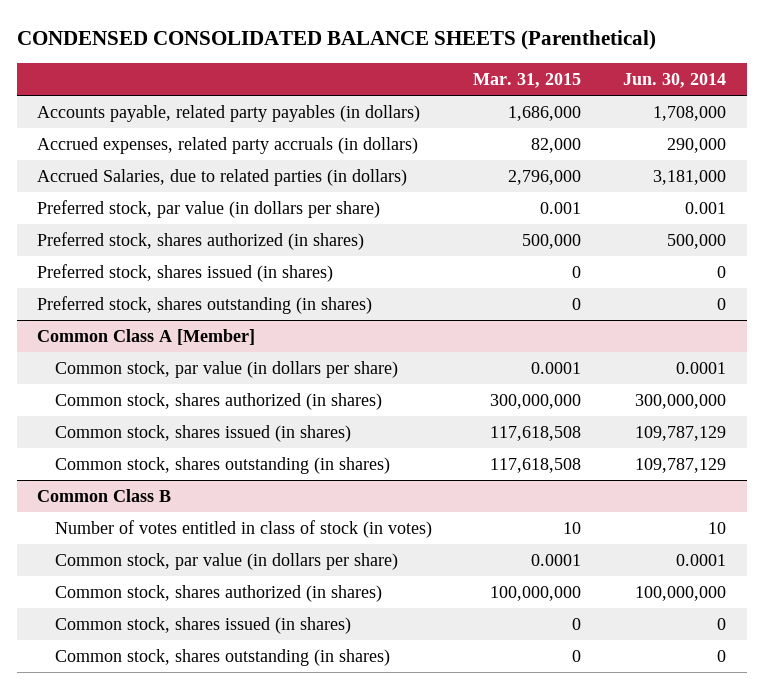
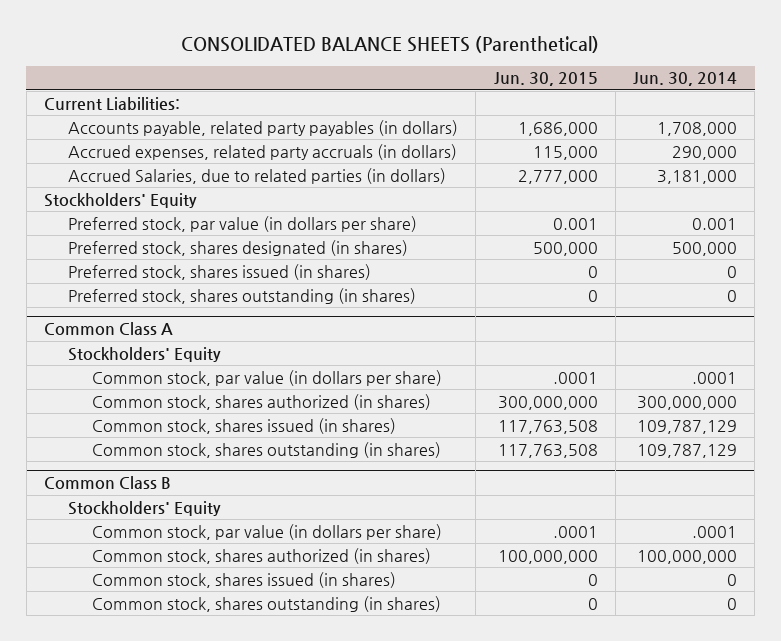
- CONDENSED CONSOLIDATED BALANCE SHEETS (Parenthetical)
+ CONSOLIDATED BALANCE SHEETS (Parenthetical)
- | Mar. 31, 2015 | Jun. 30, 2014
+ | Jun. 30, 2015 | Jun. 30, 2014
+ Current Liabilities:
+ Stockholders' Equity
- Preferred stock, shares authorized (in shares) | 500,000 | 500,000
+ Preferred stock, shares designated (in shares) | 500,000 | 500,000
- Common Class A [Member]
- Common stock, par value (in dollars per share) | 0.0001 | 0.0001
+ Common Class A
+ Stockholders' Equity
+ Common stock, par value (in dollars per share) | .0001 | .0001
@ Common Class B
- Number of votes entitled in class of stock (in votes) | 10 | 10
- Common stock, par value (in dollars per share) | 0.0001 | 0.0001
+ Stockholders' Equity
+ Common stock, par value (in dollars per share) | .0001 | .0001

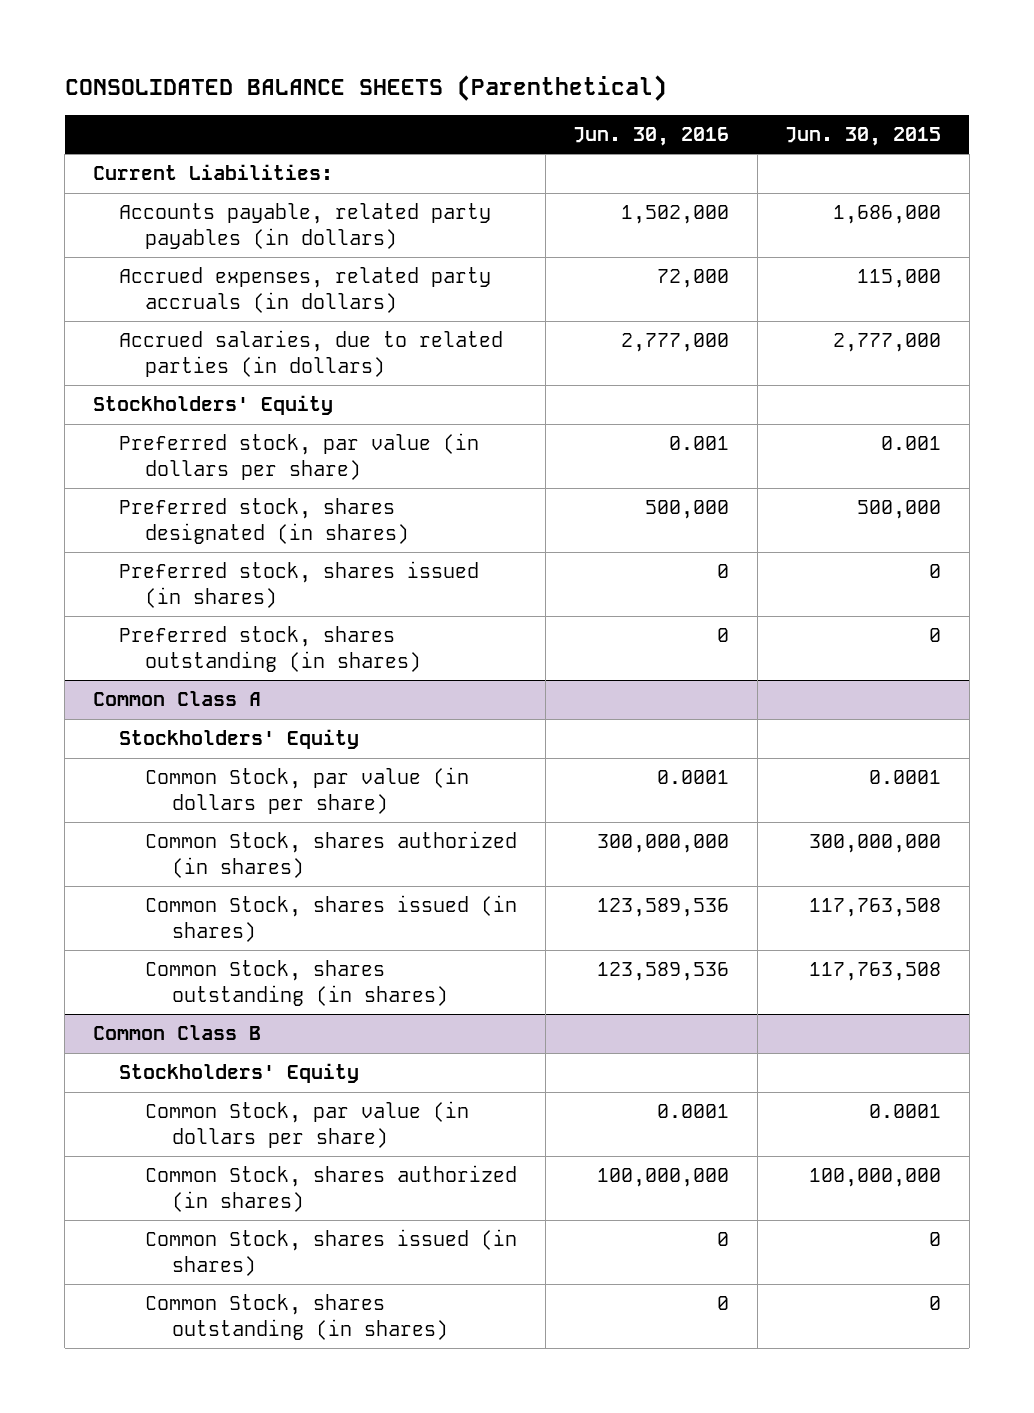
- | Jun. 30, 2015 | Jun. 30, 2014
+ | Jun. 30, 2016 | Jun. 30, 2015
- Accrued Salaries, due to related parties (in dollars) | 2,777,000 | 3,181,000
+ Accrued salaries, due to related parties (in dollars) | 2,777,000 | 2,777,000
@ Common Class A
- Common stock, par value (in dollars per share) | .0001 | .0001
- Common stock, shares authorized (in shares) | 300,000,000 | 300,000,000
- Common stock, shares issued (in shares) | 117,763,508 | 109,787,129
- Common stock, shares outstanding (in shares) | 117,763,508 | 109,787,129
+ Common Stock, par value (in dollars per share) | 0.0001 | 0.0001
+ Common Stock, shares authorized (in shares) | 300,000,000 | 300,000,000
+ Common Stock, shares issued (in shares) | 123,589,536 | 117,763,508
+ Common Stock, shares outstanding (in shares) | 123,589,536 | 117,763,508
@ Common Class B
- Common stock, par value (in dollars per share) | .0001 | .0001
- Common stock, shares authorized (in shares) | 100,000,000 | 100,000,000
- Common stock, shares issued (in shares) | 0 | 0
- Common stock, shares outstanding (in shares) | 0 | 0
+ Common Stock, par value (in dollars per share) | 0.0001 | 0.0001
+ Common Stock, shares authorized (in shares) | 100,000,000 | 100,000,000
+ Common Stock, shares issued (in shares) | 0 | 0
+ Common Stock, shares outstanding (in shares) | 0 | 0

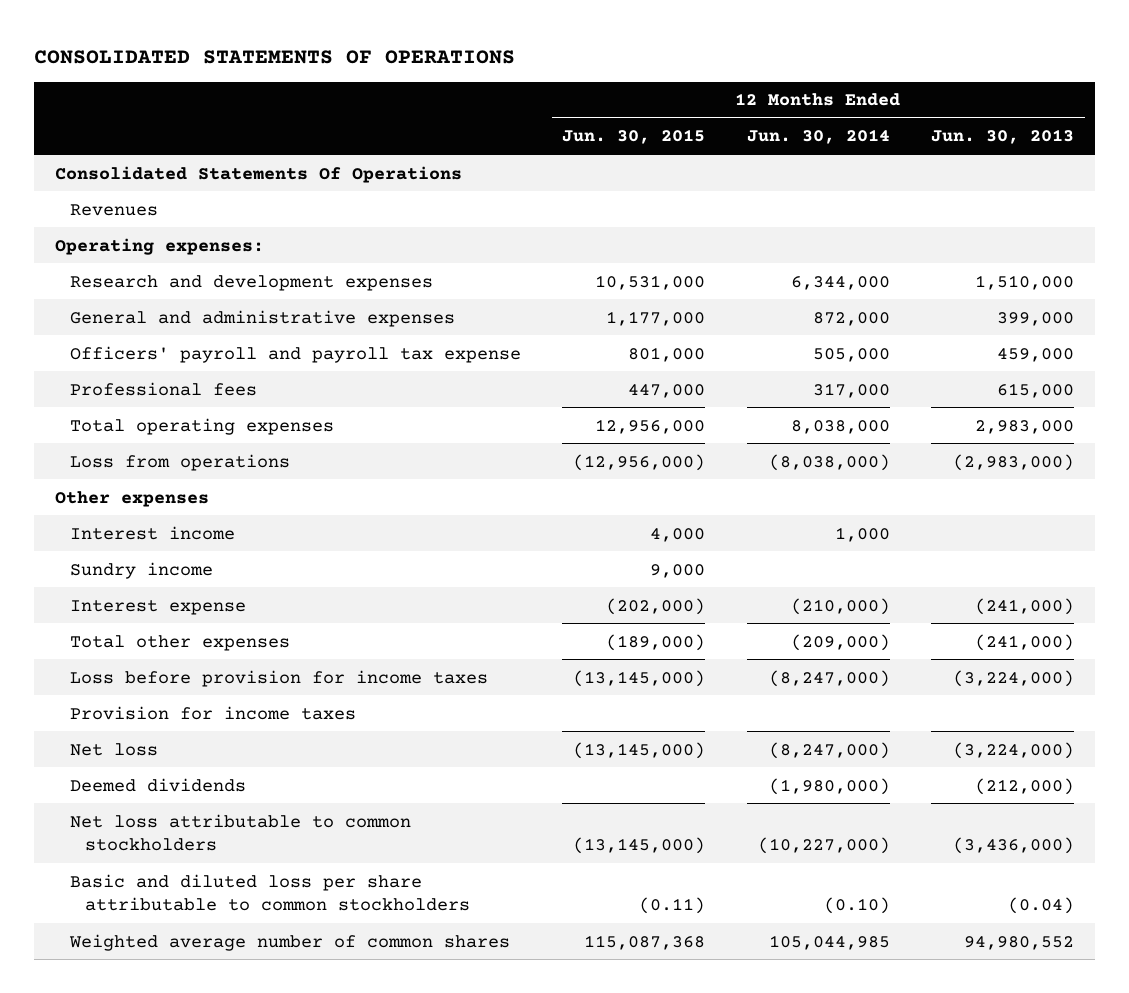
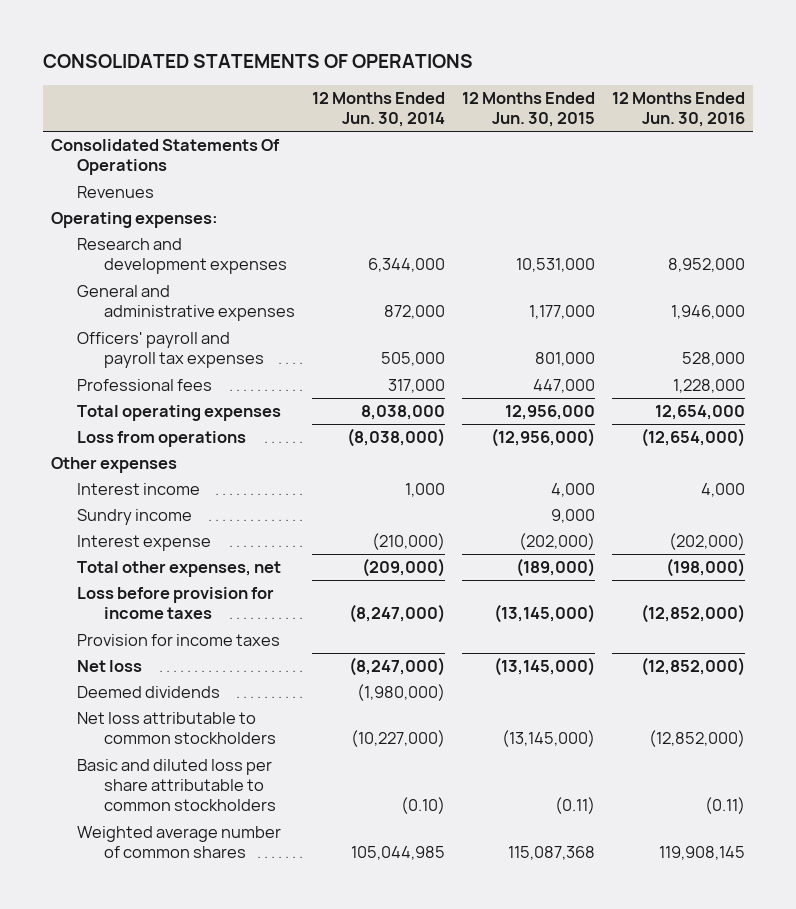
- | 12 Months Ended Jun. 30, 2015 | 12 Months Ended Jun. 30, 2014 | 12 Months Ended Jun. 30, 2013
+ | 12 Months Ended Jun. 30, 2014 | 12 Months Ended Jun. 30, 2015 | 12 Months Ended Jun. 30, 2016
- Officers' payroll and payroll tax expense | 801,000 | 505,000 | 459,000
+ Officers' payroll and payroll tax expenses | 505,000 | 801,000 | 528,000
- Total other expenses | (189,000) | (209,000) | (241,000)
+ Total other expenses, net | (209,000) | (189,000) | (198,000)

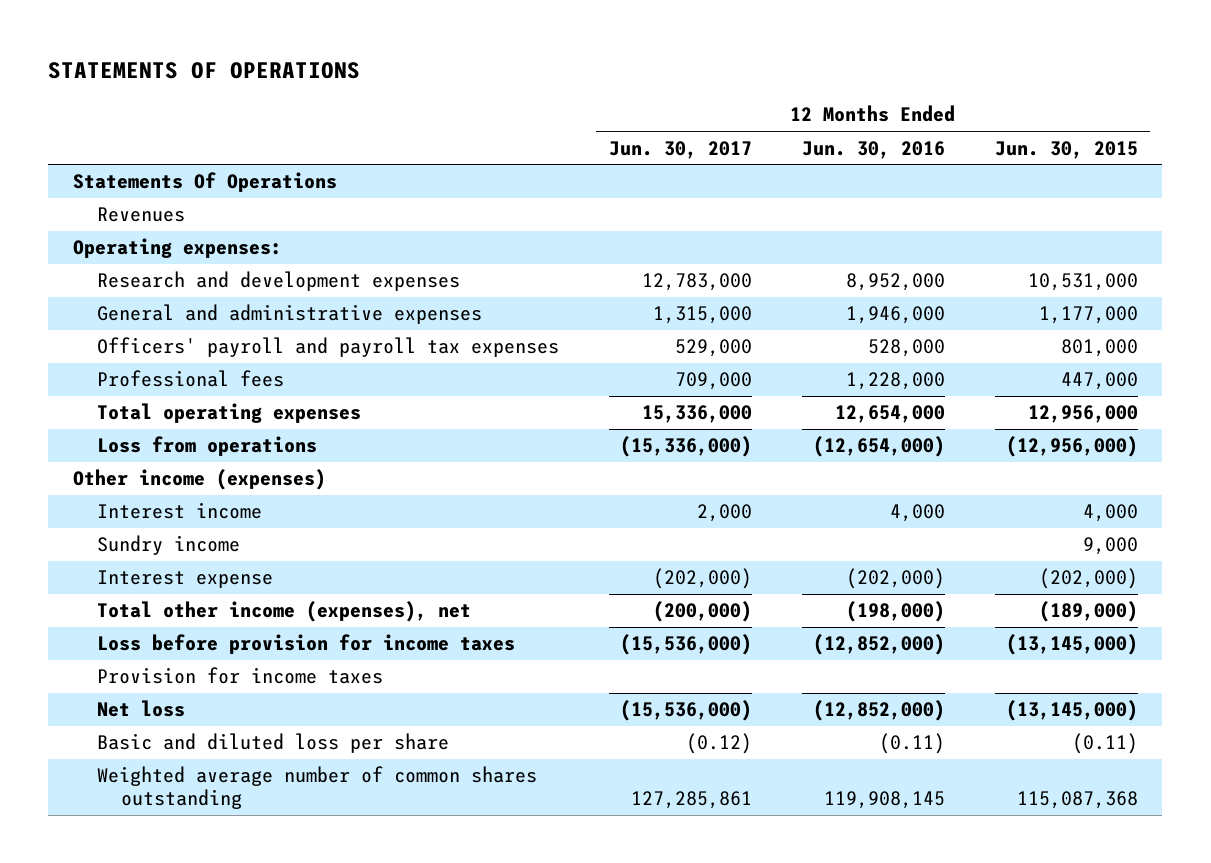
- CONSOLIDATED STATEMENTS OF OPERATIONS
+ STATEMENTS OF OPERATIONS
- | 12 Months Ended Jun. 30, 2014 | 12 Months Ended Jun. 30, 2015 | 12 Months Ended Jun. 30, 2016
+ | 12 Months Ended Jun. 30, 2017 | 12 Months Ended Jun. 30, 2016 | 12 Months Ended Jun. 30, 2015
- Consolidated Statements Of Operations
+ Statements Of Operations
- Other expenses
+ Other income (expenses)
- Total other expenses, net | (209,000) | (189,000) | (198,000)
+ Total other income (expenses), net | (200,000) | (198,000) | (189,000)
- Deemed dividends | (1,980,000) | |
- Net loss attributable to common stockholders | (10,227,000) | (13,145,000) | (12,852,000)
- Basic and diluted loss per share attributable to common stockholders | (0.10) | (0.11) | (0.11)
- Weighted average number of common shares | 105,044,985 | 115,087,368 | 119,908,145
+ Basic and diluted loss per share | (0.12) | (0.11) | (0.11)
+ Weighted average number of common shares outstanding | 127,285,861 | 119,908,145 | 115,087,368

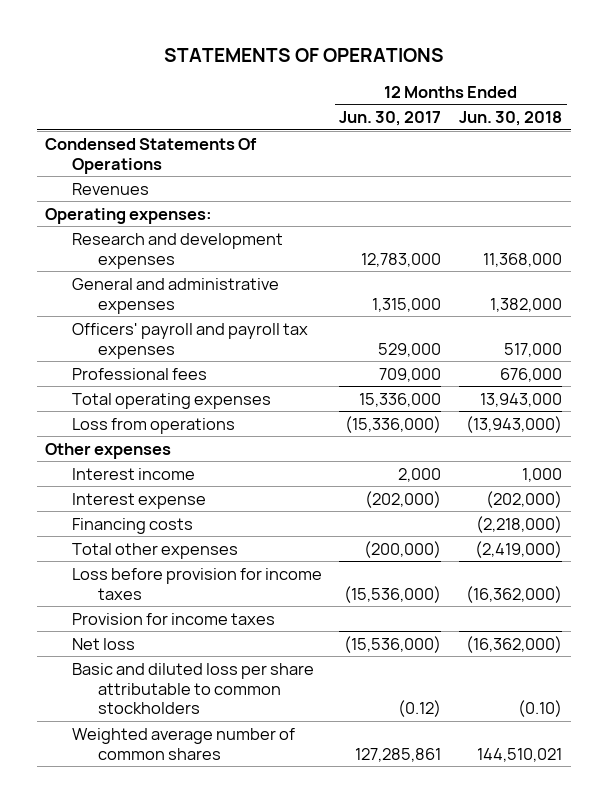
- | 12 Months Ended Jun. 30, 2017 | 12 Months Ended Jun. 30, 2016 | 12 Months Ended Jun. 30, 2015
+ | 12 Months Ended Jun. 30, 2017 | 12 Months Ended Jun. 30, 2018
- Statements Of Operations
+ Condensed Statements Of Operations
- Other income (expenses)
+ Other expenses
- Sundry income | | | 9,000
- Total other income (expenses), net | (200,000) | (198,000) | (189,000)
+ Financing costs | | (2,218,000)
+ Total other expenses | (200,000) | (2,419,000)
- Basic and diluted loss per share | (0.12) | (0.11) | (0.11)
- Weighted average number of common shares outstanding | 127,285,861 | 119,908,145 | 115,087,368
+ Basic and diluted loss per share attributable to common stockholders | (0.12) | (0.10)
+ Weighted average number of common shares | 127,285,861 | 144,510,021

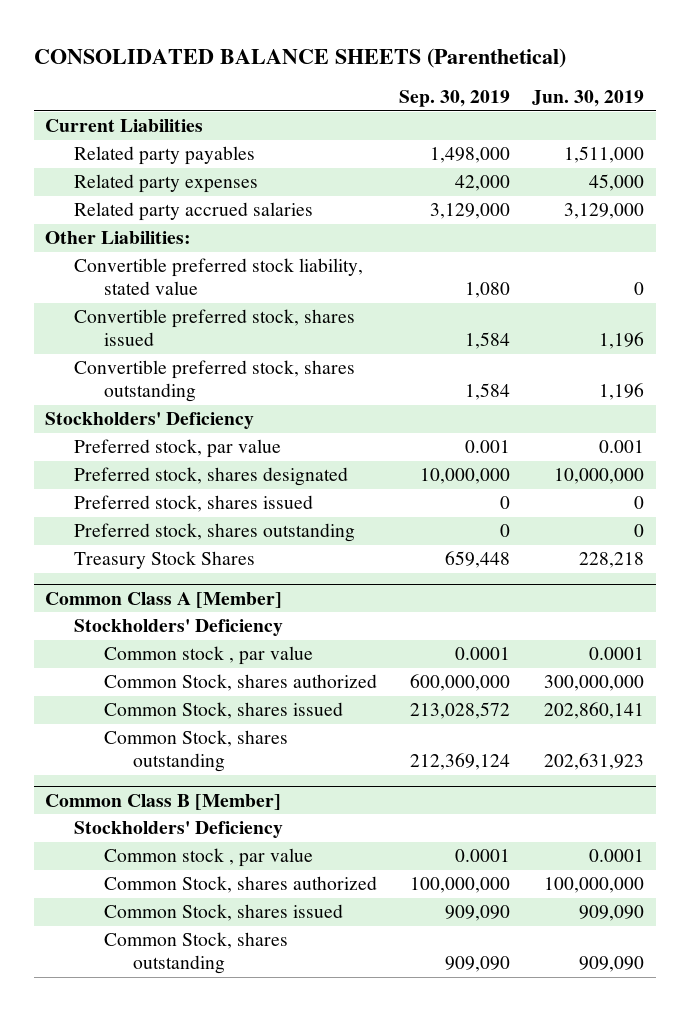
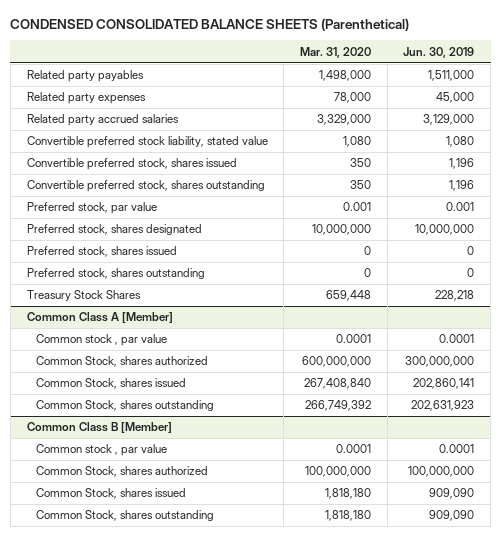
- CONSOLIDATED BALANCE SHEETS (Parenthetical)
+ CONDENSED CONSOLIDATED BALANCE SHEETS (Parenthetical)
- | Sep. 30, 2019 | Jun. 30, 2019
+ | Mar. 31, 2020 | Jun. 30, 2019
- Current Liabilities
- Other Liabilities:
- Convertible preferred stock liability, stated value | 1,080 | 0
+ Convertible preferred stock liability, stated value | 1,080 | 1,080
- Stockholders' Deficiency
@ Common Class A [Member]
- Stockholders' Deficiency
@ Common Class B [Member]
- Stockholders' Deficiency

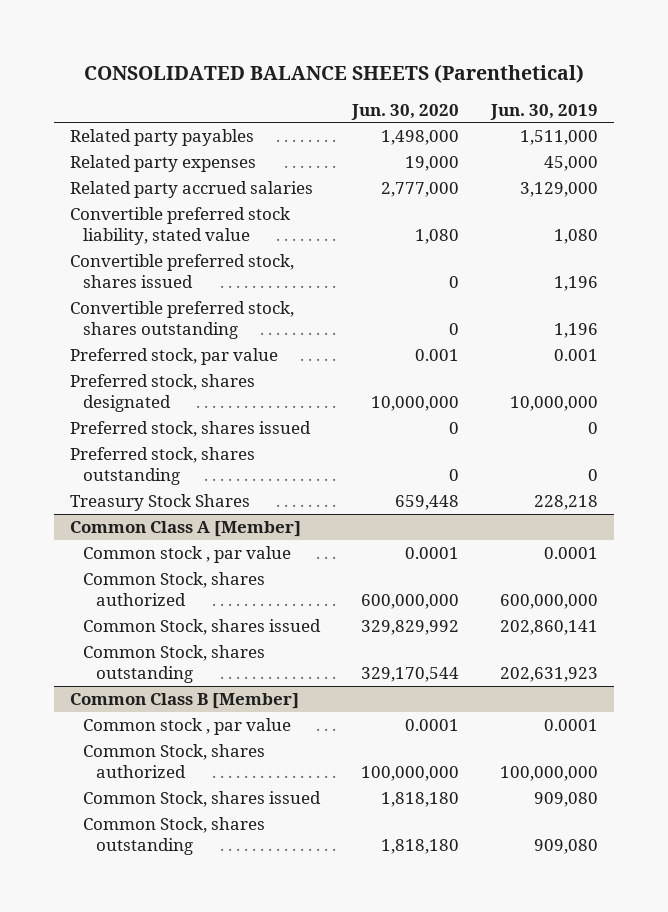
- CONDENSED CONSOLIDATED BALANCE SHEETS (Parenthetical)
+ CONSOLIDATED BALANCE SHEETS (Parenthetical)
- | Mar. 31, 2020 | Jun. 30, 2019
+ | Jun. 30, 2020 | Jun. 30, 2019
@ Common Class A [Member]
- Common Stock, shares authorized | 600,000,000 | 300,000,000
+ Common Stock, shares authorized | 600,000,000 | 600,000,000
@ Common Class B [Member]
- Common Stock, shares issued | 1,818,180 | 909,090
- Common Stock, shares outstanding | 1,818,180 | 909,090
+ Common Stock, shares issued | 1,818,180 | 909,080
+ Common Stock, shares outstanding | 1,818,180 | 909,080

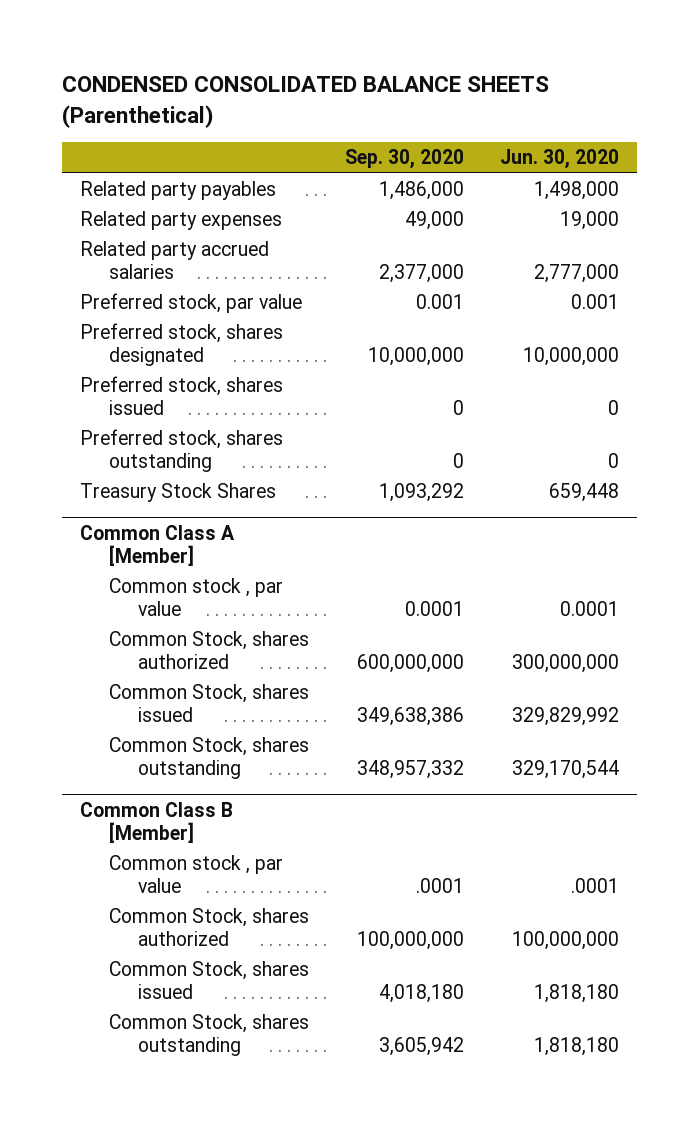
- CONSOLIDATED BALANCE SHEETS (Parenthetical)
+ CONDENSED CONSOLIDATED BALANCE SHEETS (Parenthetical)
- | Jun. 30, 2020 | Jun. 30, 2019
+ | Sep. 30, 2020 | Jun. 30, 2020
- Convertible preferred stock liability, stated value | 1,080 | 1,080
- Convertible preferred stock, shares issued | 0 | 1,196
- Convertible preferred stock, shares outstanding | 0 | 1,196
@ Common Class A [Member]
- Common Stock, shares authorized | 600,000,000 | 600,000,000
+ Common Stock, shares authorized | 600,000,000 | 300,000,000
@ Common Class B [Member]
- Common stock , par value | 0.0001 | 0.0001
+ Common stock , par value | .0001 | .0001

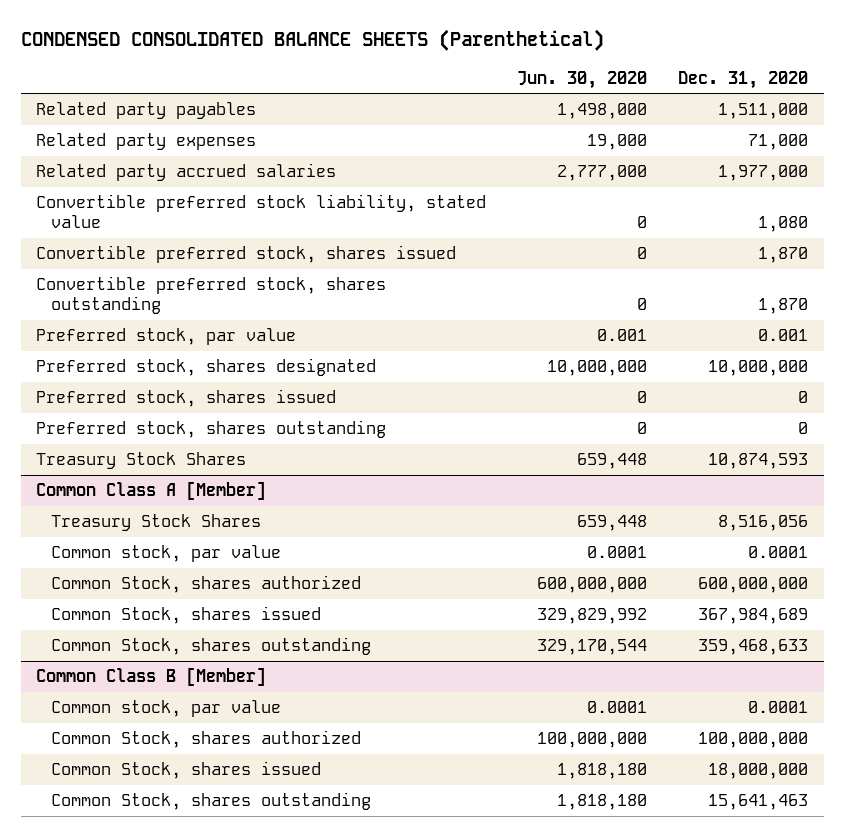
- | Sep. 30, 2020 | Jun. 30, 2020
+ | Jun. 30, 2020 | Dec. 31, 2020
+ Convertible preferred stock liability, stated value | 0 | 1,080
+ Convertible preferred stock, shares issued | 0 | 1,870
+ Convertible preferred stock, shares outstanding | 0 | 1,870
@ Common Class A [Member]
- Common stock , par value | 0.0001 | 0.0001
- Common Stock, shares authorized | 600,000,000 | 300,000,000
+ Treasury Stock Shares | 659,448 | 8,516,056
+ Common stock, par value | 0.0001 | 0.0001
+ Common Stock, shares authorized | 600,000,000 | 600,000,000
@ Common Class B [Member]
- Common stock , par value | .0001 | .0001
+ Common stock, par value | 0.0001 | 0.0001

